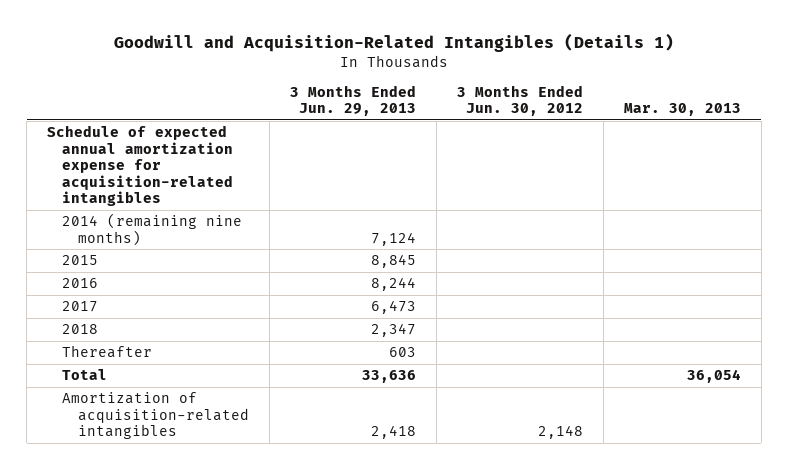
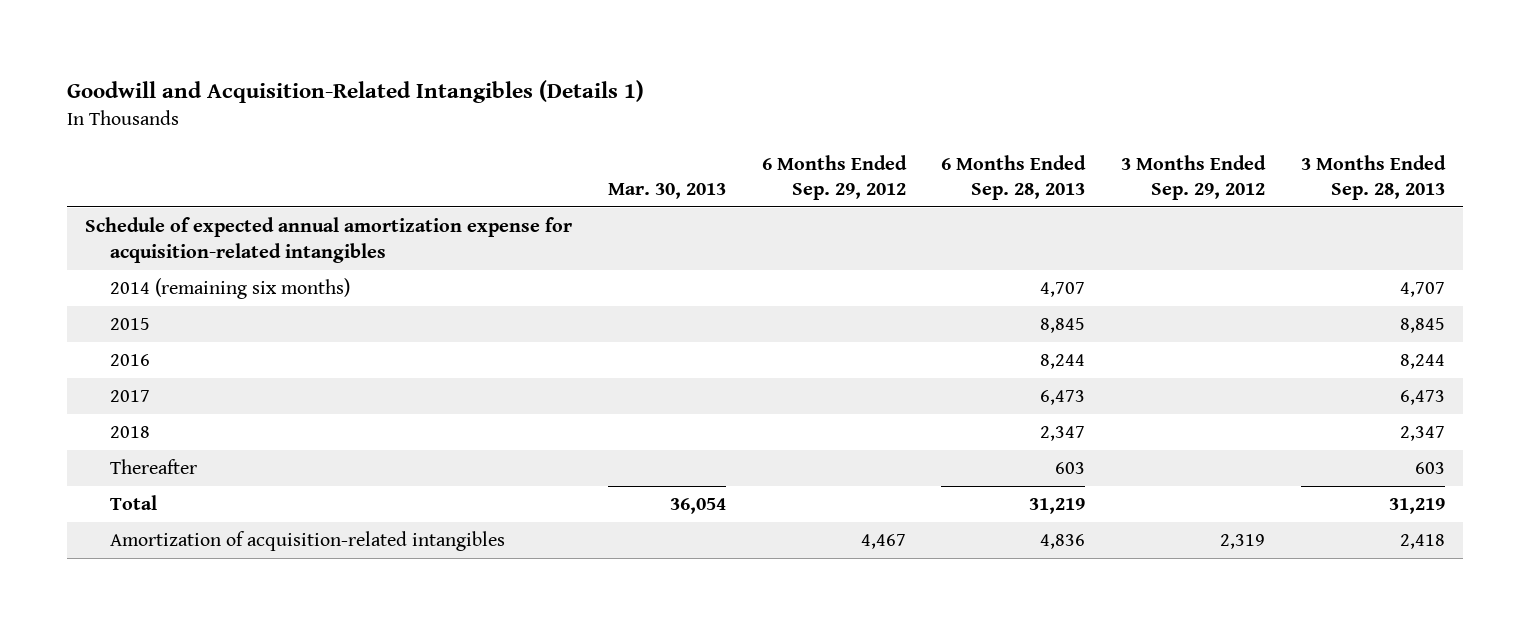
- | 3 Months Ended Jun. 29, 2013 | 3 Months Ended Jun. 30, 2012 | Mar. 30, 2013
+ | Mar. 30, 2013 | 6 Months Ended Sep. 29, 2012 | 6 Months Ended Sep. 28, 2013 | 3 Months Ended Sep. 29, 2012 | 3 Months Ended Sep. 28, 2013
- 2014 (remaining nine months) | 7,124 | |
+ 2014 (remaining six months) | | | 4,707 | | 4,707

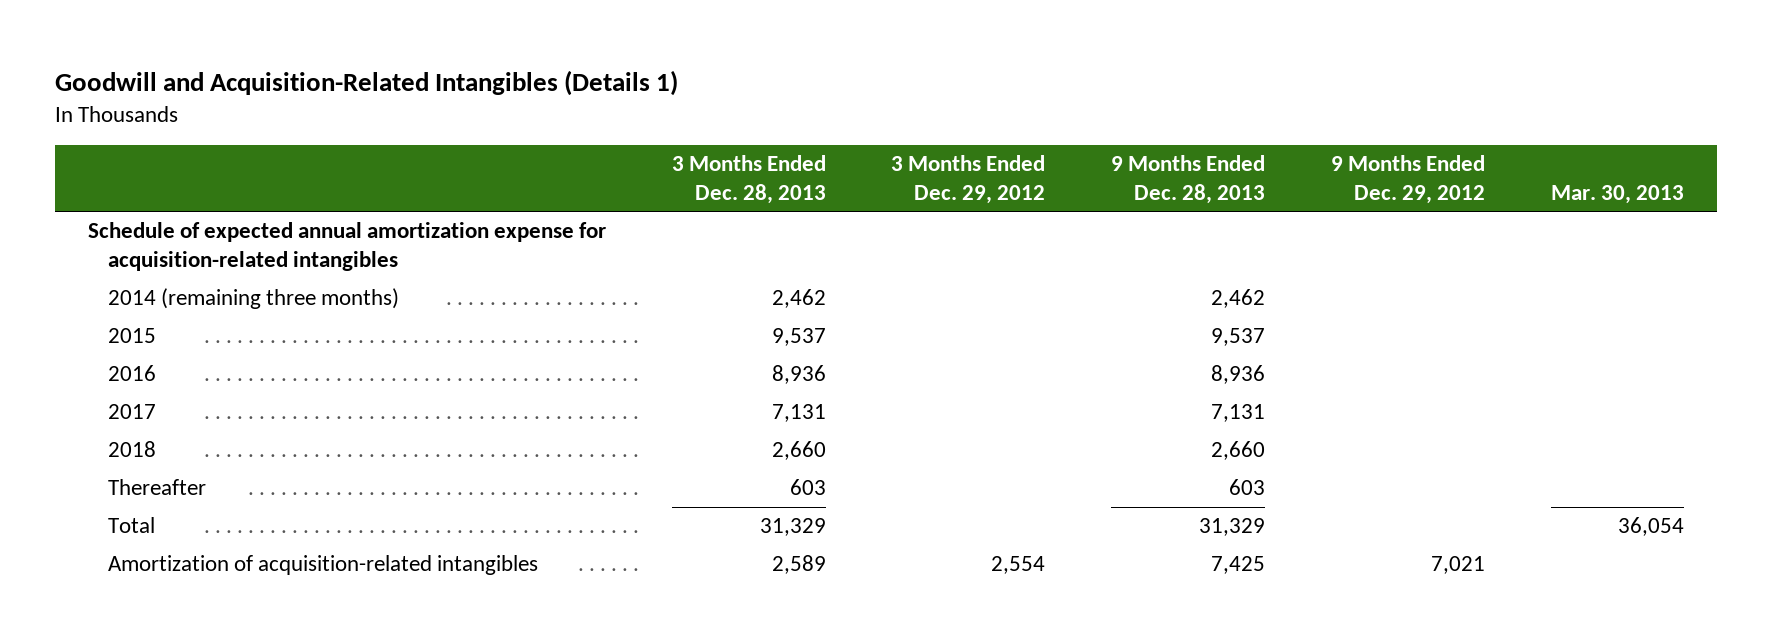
- | Mar. 30, 2013 | 6 Months Ended Sep. 29, 2012 | 6 Months Ended Sep. 28, 2013 | 3 Months Ended Sep. 29, 2012 | 3 Months Ended Sep. 28, 2013
+ | 3 Months Ended Dec. 28, 2013 | 3 Months Ended Dec. 29, 2012 | 9 Months Ended Dec. 28, 2013 | 9 Months Ended Dec. 29, 2012 | Mar. 30, 2013
- 2014 (remaining six months) | | | 4,707 | | 4,707
+ 2014 (remaining three months) | 2,462 | | 2,462 | |

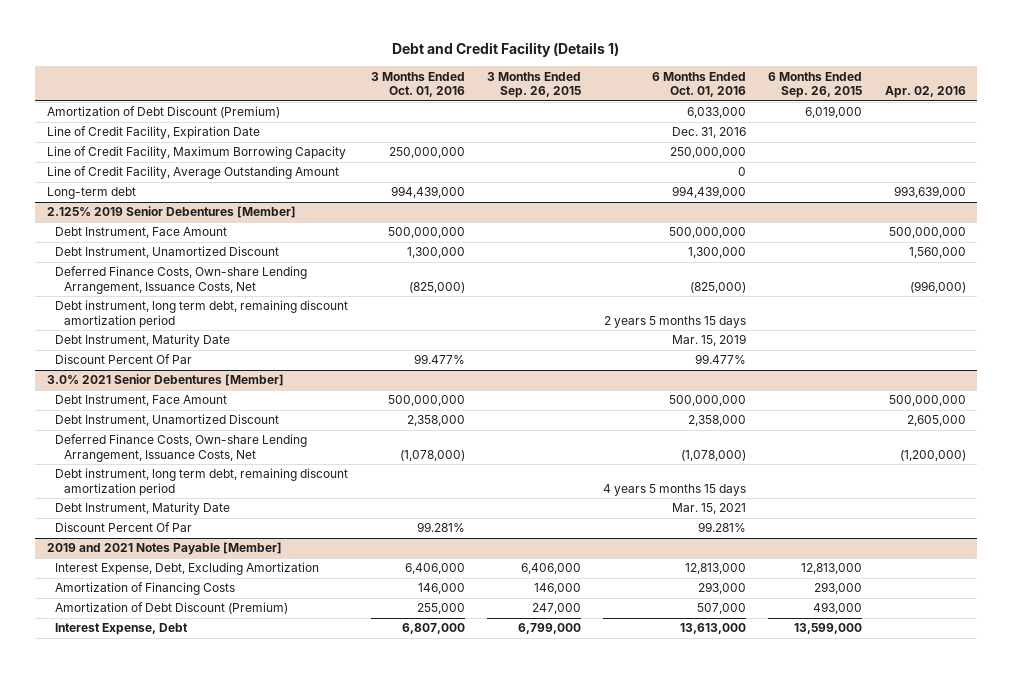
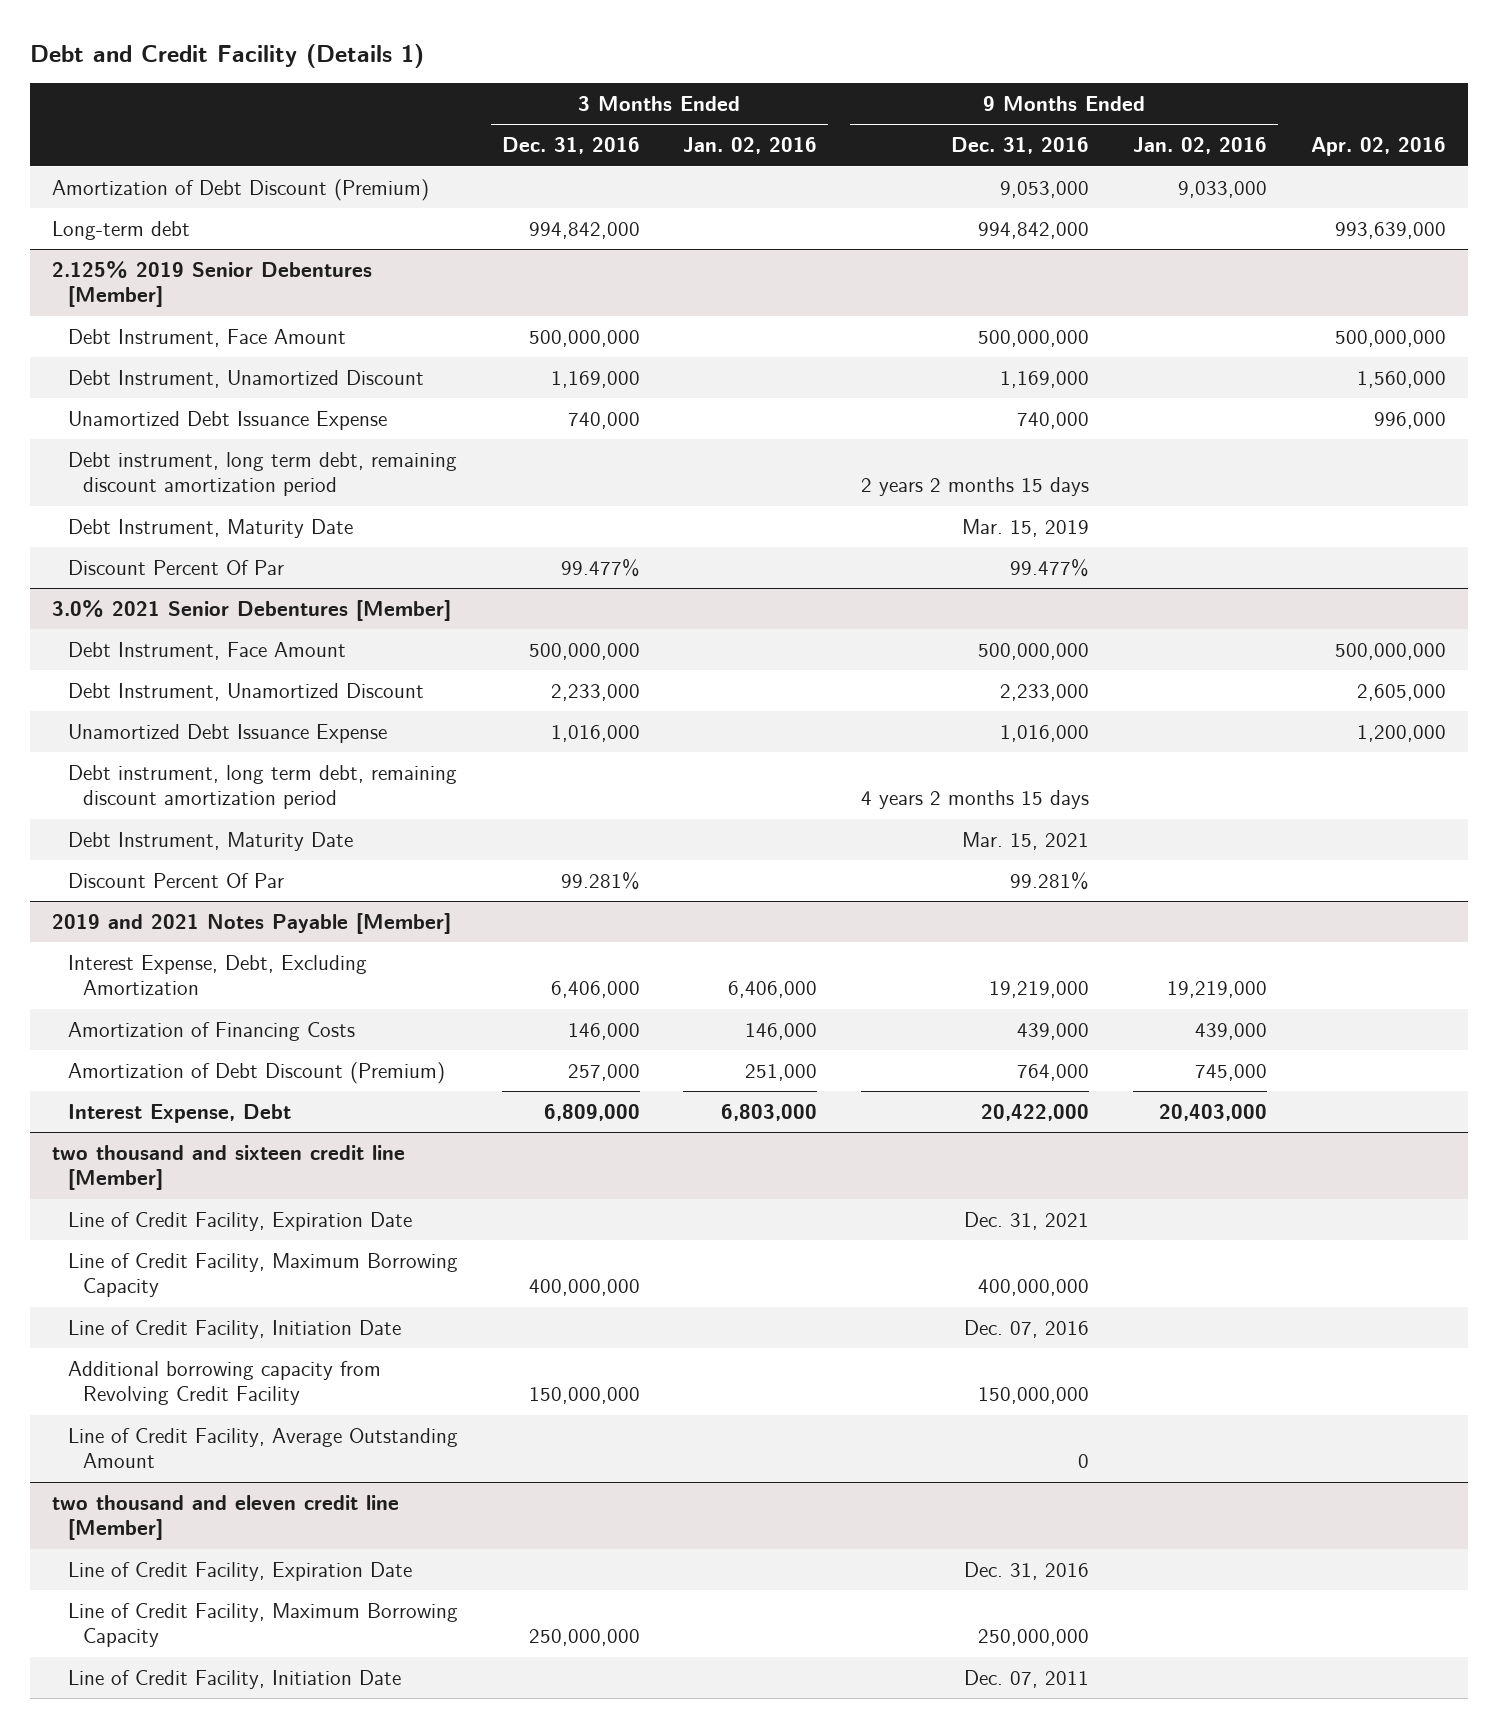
- | 3 Months Ended Oct. 01, 2016 | 3 Months Ended Sep. 26, 2015 | 6 Months Ended Oct. 01, 2016 | 6 Months Ended Sep. 26, 2015 | Apr. 02, 2016
+ | 3 Months Ended Dec. 31, 2016 | 3 Months Ended Jan. 02, 2016 | 9 Months Ended Dec. 31, 2016 | 9 Months Ended Jan. 02, 2016 | Apr. 02, 2016
- Line of Credit Facility, Expiration Date | | | Dec. 31, 2016 | |
- Line of Credit Facility, Maximum Borrowing Capacity | 250,000,000 | | 250,000,000 | |
- Line of Credit Facility, Average Outstanding Amount | | | 0 | |
@ 2.125% 2019 Senior Debentures [Member]
- Deferred Finance Costs, Own-share Lending Arrangement, Issuance Costs, Net | (825,000) | | (825,000) | | (996,000)
+ Unamortized Debt Issuance Expense | 740,000 | | 740,000 | | 996,000
@ 3.0% 2021 Senior Debentures [Member]
- Deferred Finance Costs, Own-share Lending Arrangement, Issuance Costs, Net | (1,078,000) | | (1,078,000) | | (1,200,000)
+ Unamortized Debt Issuance Expense | 1,016,000 | | 1,016,000 | | 1,200,000
+ two thousand and sixteen credit line [Member]
+ Line of Credit Facility, Expiration Date | | | Dec. 31, 2021 | |
+ Line of Credit Facility, Maximum Borrowing Capacity | 400,000,000 | | 400,000,000 | |
+ Line of Credit Facility, Initiation Date | | | Dec. 07, 2016 | |
+ Additional borrowing capacity from Revolving Credit Facility | 150,000,000 | | 150,000,000 | |
+ Line of Credit Facility, Average Outstanding Amount | | | 0 | |
+ two thousand and eleven credit line [Member]
+ Line of Credit Facility, Expiration Date | | | Dec. 31, 2016 | |
+ Line of Credit Facility, Maximum Borrowing Capacity | 250,000,000 | | 250,000,000 | |
+ Line of Credit Facility, Initiation Date | | | Dec. 07, 2011 | |

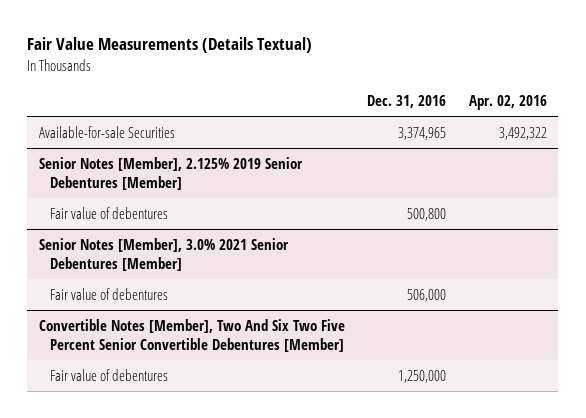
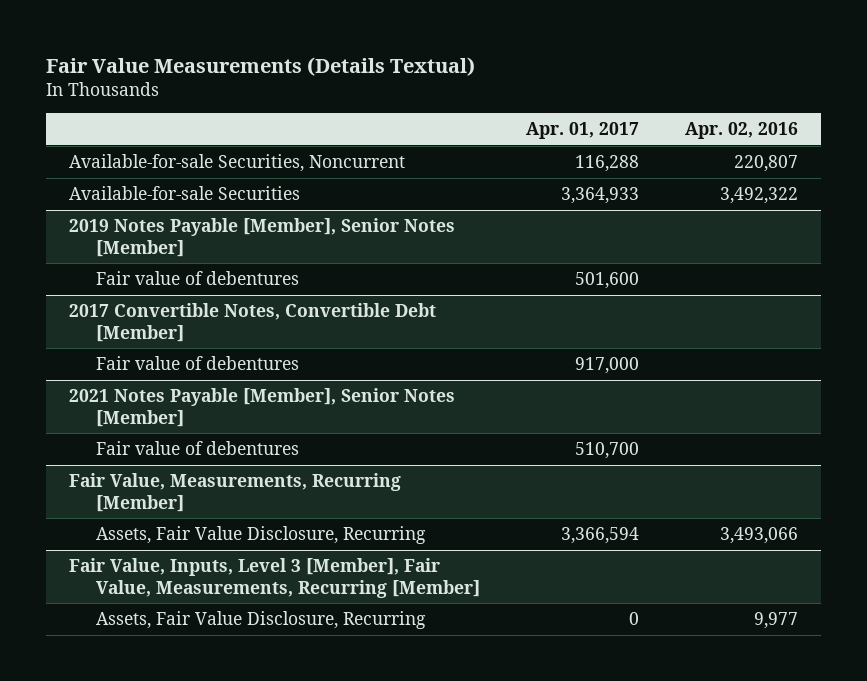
- | Dec. 31, 2016 | Apr. 02, 2016
+ | Apr. 01, 2017 | Apr. 02, 2016
+ Available-for-sale Securities, Noncurrent | 116,288 | 220,807
- Senior Notes [Member], 2.125% 2019 Senior Debentures [Member]
- Fair value of debentures | 500,800 |
- Senior Notes [Member], 3.0% 2021 Senior Debentures [Member]
- Fair value of debentures | 506,000 |
- Convertible Notes [Member], Two And Six Two Five Percent Senior Convertible Debentures [Member]
- Fair value of debentures | 1,250,000 |
+ 2019 Notes Payable [Member], Senior Notes [Member]
+ Fair value of debentures | 501,600 |
+ 2017 Convertible Notes, Convertible Debt [Member]
+ Fair value of debentures | 917,000 |
+ 2021 Notes Payable [Member], Senior Notes [Member]
+ Fair value of debentures | 510,700 |
+ Fair Value, Measurements, Recurring [Member]
+ Assets, Fair Value Disclosure, Recurring | 3,366,594 | 3,493,066
+ Fair Value, Inputs, Level 3 [Member], Fair Value, Measurements, Recurring [Member]
+ Assets, Fair Value Disclosure, Recurring | 0 | 9,977

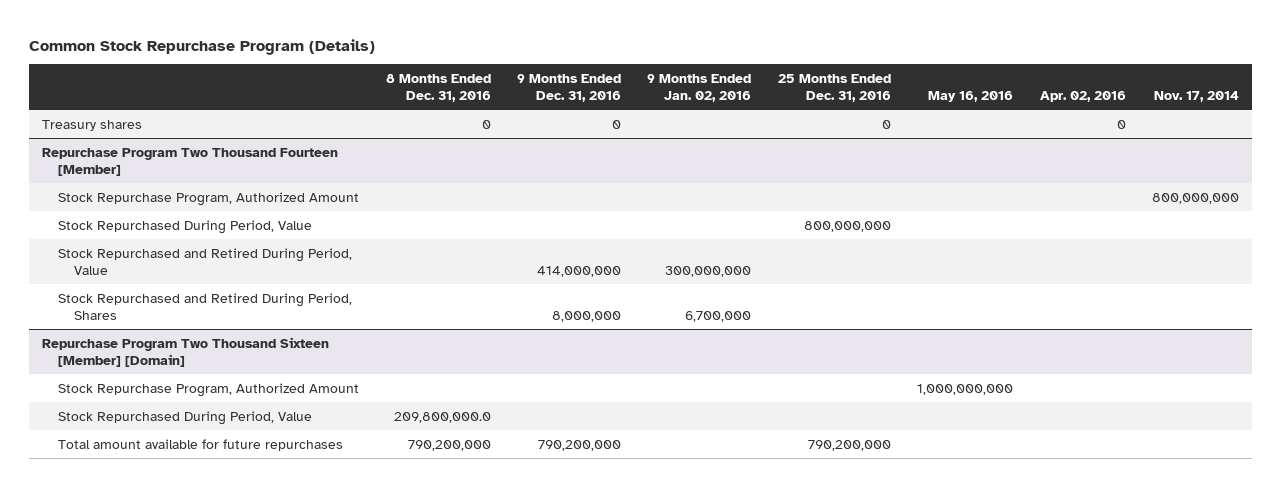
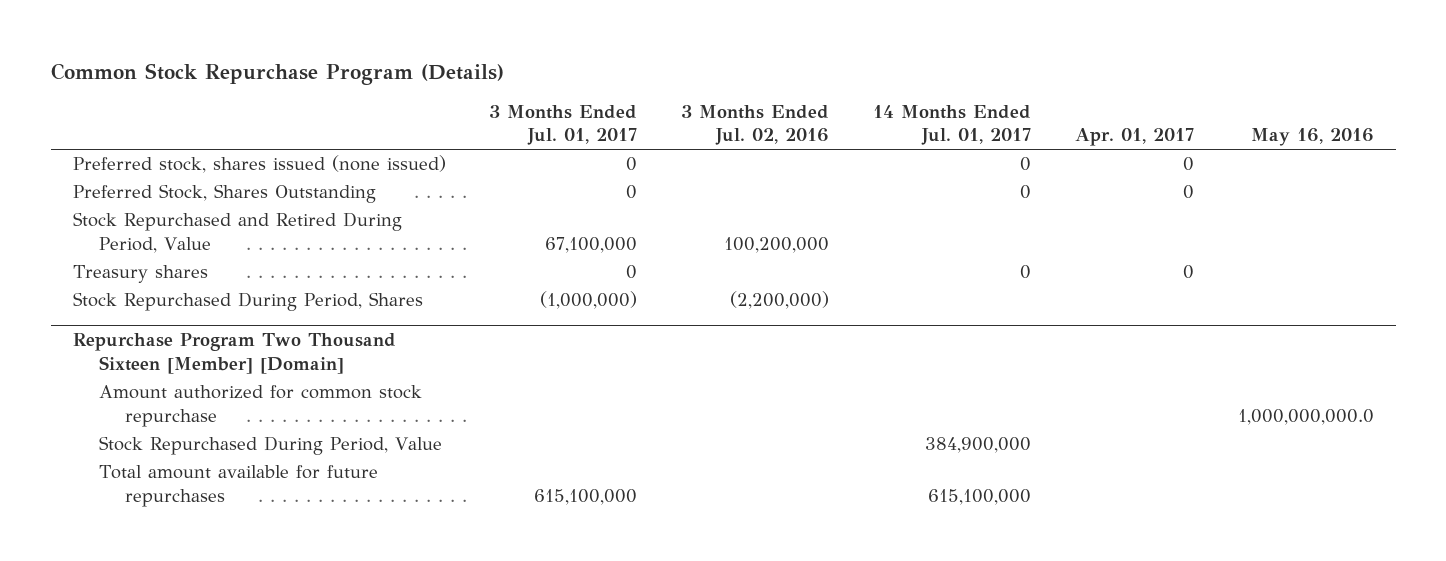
- | 8 Months Ended Dec. 31, 2016 | 9 Months Ended Dec. 31, 2016 | 9 Months Ended Jan. 02, 2016 | 25 Months Ended Dec. 31, 2016 | May 16, 2016 | Apr. 02, 2016 | Nov. 17, 2014
+ | 3 Months Ended Jul. 01, 2017 | 3 Months Ended Jul. 02, 2016 | 14 Months Ended Jul. 01, 2017 | Apr. 01, 2017 | May 16, 2016
+ Preferred stock, shares issued (none issued) | 0 | | 0 | 0 |
+ Preferred Stock, Shares Outstanding | 0 | | 0 | 0 |
+ Stock Repurchased and Retired During Period, Value | 67,100,000 | 100,200,000 | | |
- Repurchase Program Two Thousand Fourteen [Member]
- Stock Repurchase Program, Authorized Amount | | | | | | | 800,000,000
- Stock Repurchased During Period, Value | | | | 800,000,000 | | |
- Stock Repurchased and Retired During Period, Value | | 414,000,000 | 300,000,000 | | | |
- Stock Repurchased and Retired During Period, Shares | | 8,000,000 | 6,700,000 | | | |
+ Stock Repurchased During Period, Shares | (1,000,000) | (2,200,000) | | |
@ Repurchase Program Two Thousand Sixteen [Member] [Domain]
- Stock Repurchase Program, Authorized Amount | | | | | 1,000,000,000 | |
+ Amount authorized for common stock repurchase | | | | | 1,000,000,000.0

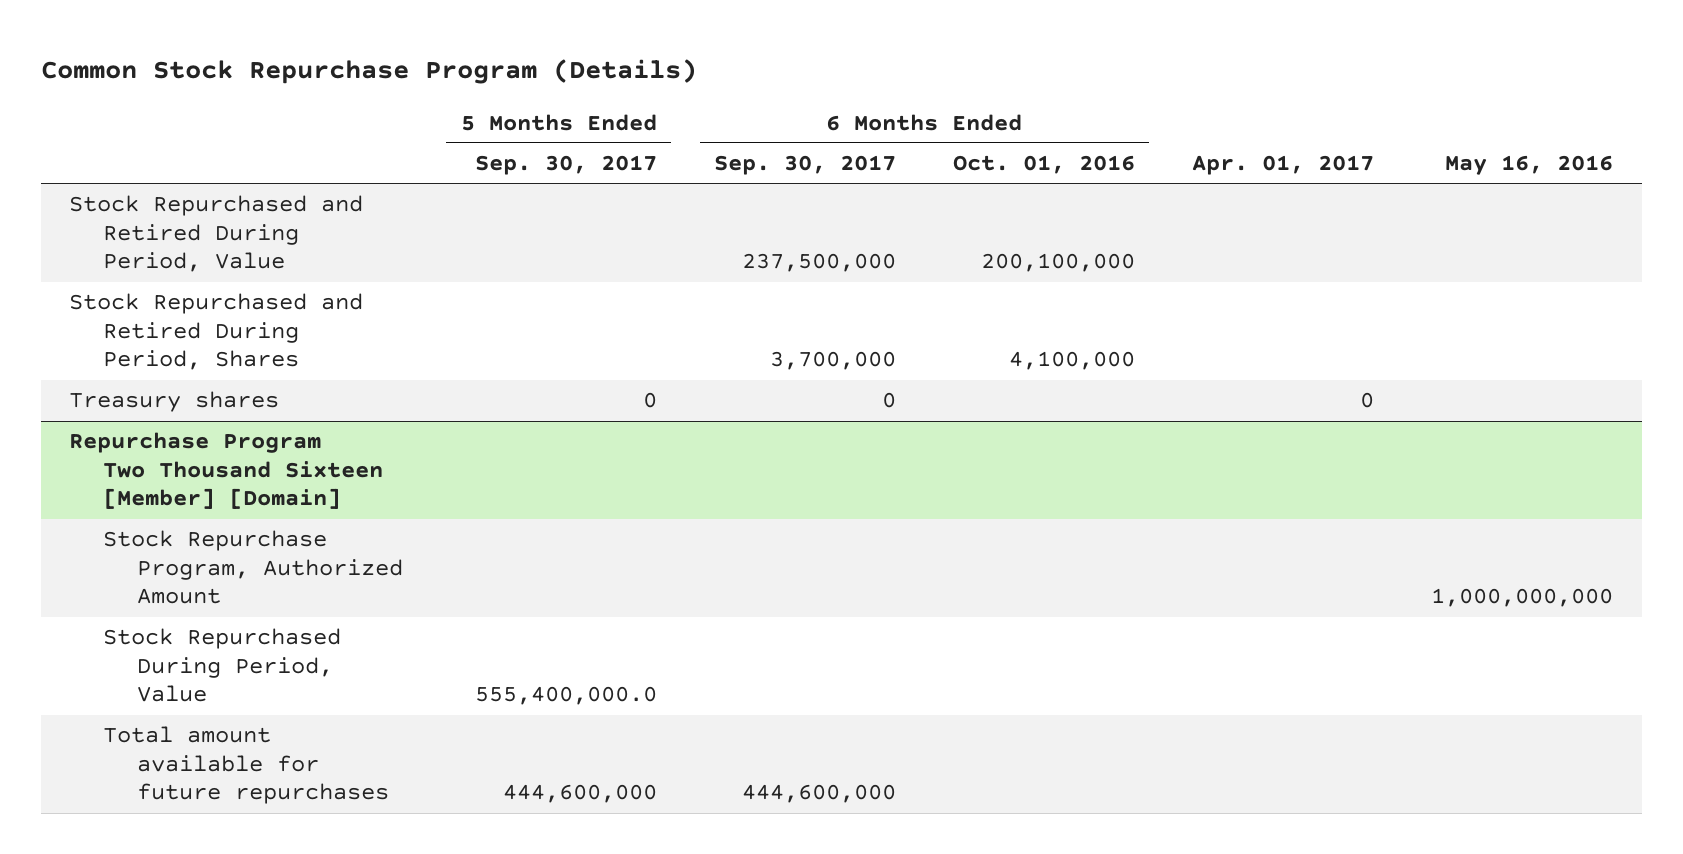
- | 3 Months Ended Jul. 01, 2017 | 3 Months Ended Jul. 02, 2016 | 14 Months Ended Jul. 01, 2017 | Apr. 01, 2017 | May 16, 2016
+ | 5 Months Ended Sep. 30, 2017 | 6 Months Ended Sep. 30, 2017 | 6 Months Ended Oct. 01, 2016 | Apr. 01, 2017 | May 16, 2016
- Preferred stock, shares issued (none issued) | 0 | | 0 | 0 |
- Preferred Stock, Shares Outstanding | 0 | | 0 | 0 |
+ Stock Repurchased and Retired During Period, Shares | | 3,700,000 | 4,100,000 | |
- Stock Repurchased During Period, Shares | (1,000,000) | (2,200,000) | | |
@ Repurchase Program Two Thousand Sixteen [Member] [Domain]
- Amount authorized for common stock repurchase | | | | | 1,000,000,000.0
+ Stock Repurchase Program, Authorized Amount | | | | | 1,000,000,000

